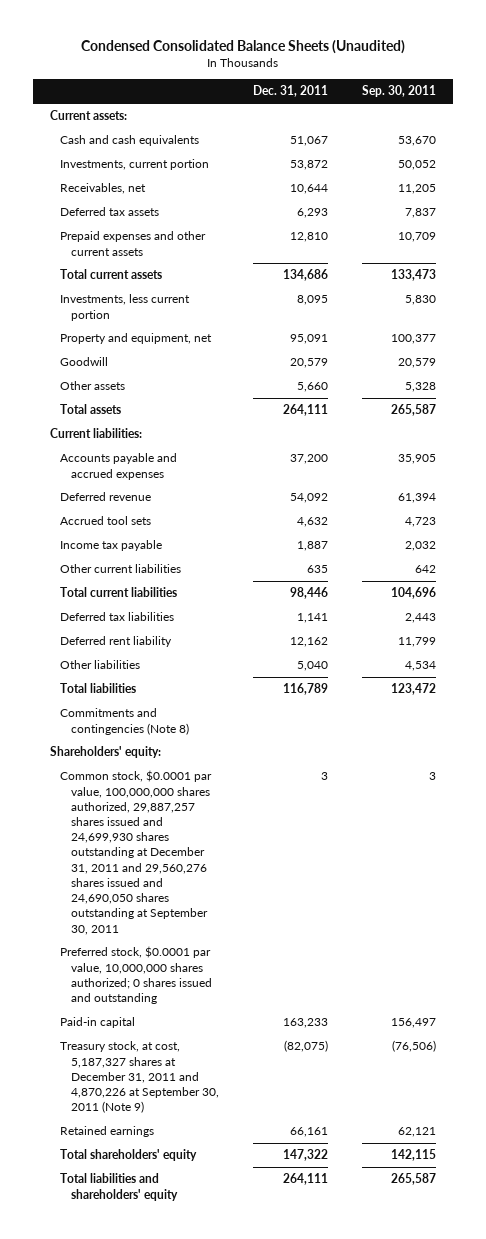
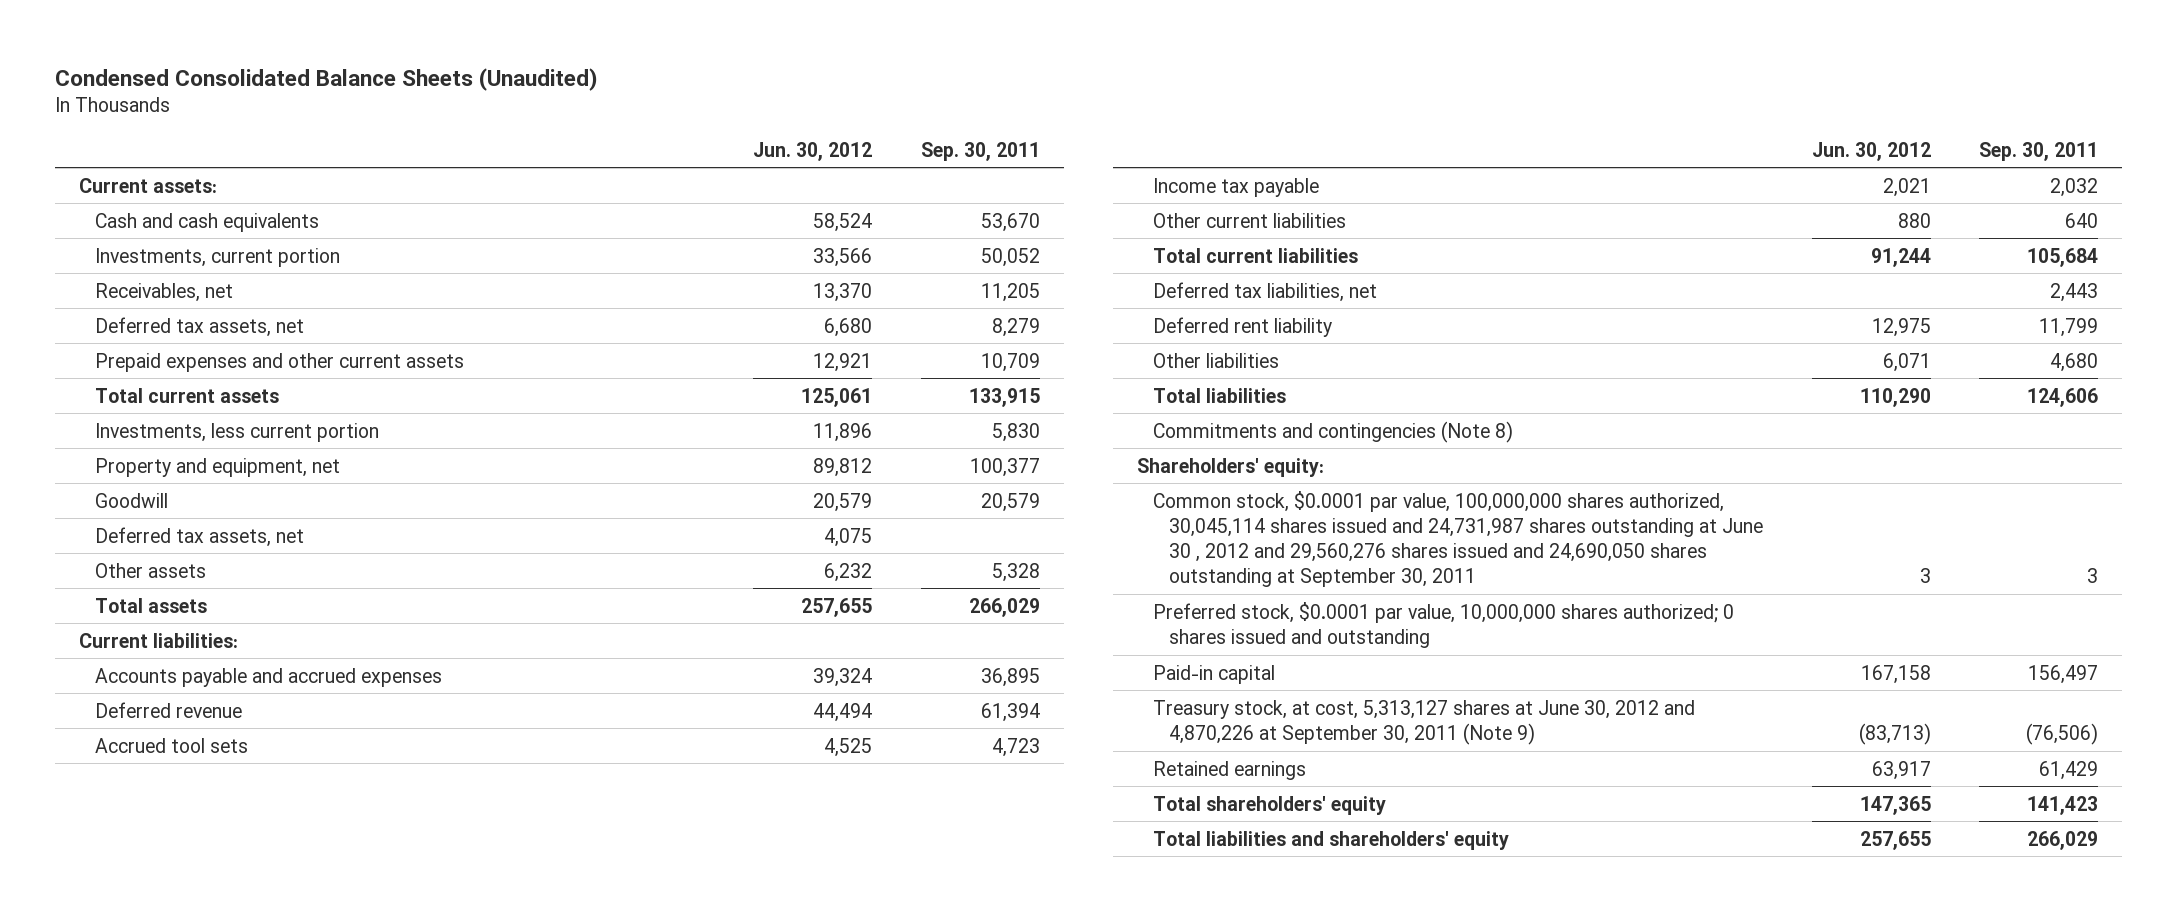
- | Dec. 31, 2011 | Sep. 30, 2011
+ | Jun. 30, 2012 | Sep. 30, 2011
- Deferred tax assets | 6,293 | 7,837
+ Deferred tax assets, net | 6,680 | 8,279
- Total current assets | 134,686 | 133,473
+ Total current assets | 125,061 | 133,915
+ Deferred tax assets, net | 4,075 |
- Total assets | 264,111 | 265,587
+ Total assets | 257,655 | 266,029
- Accounts payable and accrued expenses | 37,200 | 35,905
+ Accounts payable and accrued expenses | 39,324 | 36,895
- Other current liabilities | 635 | 642
- Total current liabilities | 98,446 | 104,696
- Deferred tax liabilities | 1,141 | 2,443
+ Other current liabilities | 880 | 640
+ Total current liabilities | 91,244 | 105,684
+ Deferred tax liabilities, net | | 2,443
- Other liabilities | 5,040 | 4,534
- Total liabilities | 116,789 | 123,472
+ Other liabilities | 6,071 | 4,680
+ Total liabilities | 110,290 | 124,606
- Common stock, $0.0001 par value, 100,000,000 shares authorized, 29,887,257 shares issued and 24,699,930 shares outstanding at December 31, 2011 and 29,560,276 shares issued and 24,690,050 shares outstanding at September 30, 2011 | 3 | 3
+ Common stock, $0.0001 par value, 100,000,000 shares authorized, 30,045,114 shares issued and 24,731,987 shares outstanding at June 30 , 2012 and 29,560,276 shares issued and 24,690,050 shares outstanding at September 30, 2011 | 3 | 3
- Treasury stock, at cost, 5,187,327 shares at December 31, 2011 and 4,870,226 at September 30, 2011 (Note 9) | (82,075) | (76,506)
- Retained earnings | 66,161 | 62,121
- Total shareholders' equity | 147,322 | 142,115
- Total liabilities and shareholders' equity | 264,111 | 265,587
+ Treasury stock, at cost, 5,313,127 shares at June 30, 2012 and 4,870,226 at September 30, 2011 (Note 9) | (83,713) | (76,506)
+ Retained earnings | 63,917 | 61,429
+ Total shareholders' equity | 147,365 | 141,423
+ Total liabilities and shareholders' equity | 257,655 | 266,029

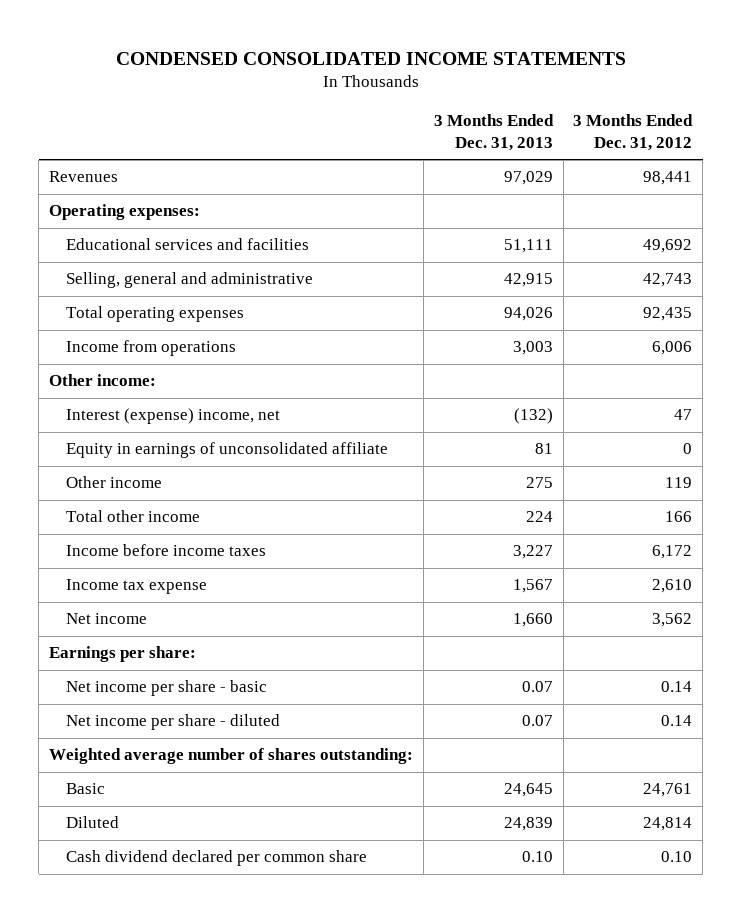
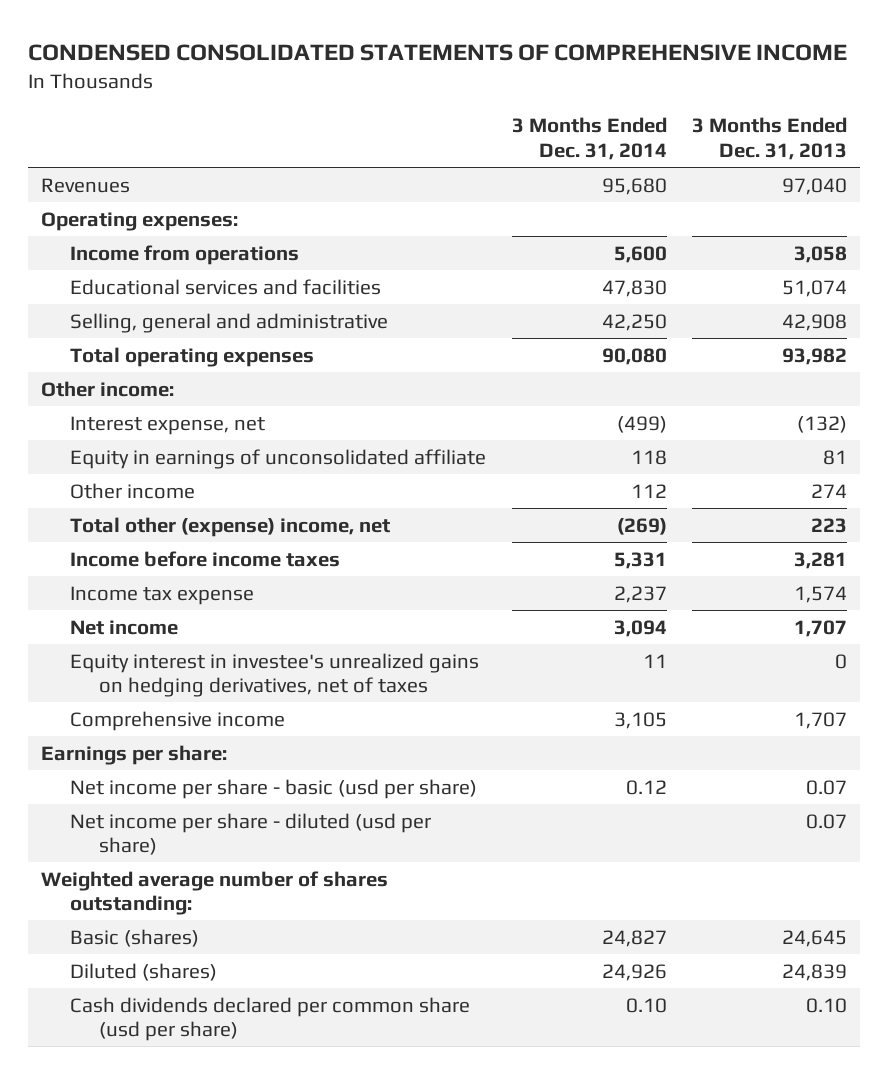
- CONDENSED CONSOLIDATED INCOME STATEMENTS
+ CONDENSED CONSOLIDATED STATEMENTS OF COMPREHENSIVE INCOME
- | 3 Months Ended Dec. 31, 2013 | 3 Months Ended Dec. 31, 2012
+ | 3 Months Ended Dec. 31, 2014 | 3 Months Ended Dec. 31, 2013
- Revenues | 97,029 | 98,441
+ Revenues | 95,680 | 97,040
- Educational services and facilities | 51,111 | 49,692
- Selling, general and administrative | 42,915 | 42,743
- Total operating expenses | 94,026 | 92,435
- Income from operations | 3,003 | 6,006
+ Income from operations | 5,600 | 3,058
+ Educational services and facilities | 47,830 | 51,074
+ Selling, general and administrative | 42,250 | 42,908
+ Total operating expenses | 90,080 | 93,982
- Interest (expense) income, net | (132) | 47
+ Interest expense, net | (499) | (132)
- Other income | 275 | 119
- Total other income | 224 | 166
- Income before income taxes | 3,227 | 6,172
- Income tax expense | 1,567 | 2,610
- Net income | 1,660 | 3,562
+ Other income | 112 | 274
+ Total other (expense) income, net | (269) | 223
+ Income before income taxes | 5,331 | 3,281
+ Income tax expense | 2,237 | 1,574
+ Net income | 3,094 | 1,707
+ Equity interest in investee's unrealized gains on hedging derivatives, net of taxes | 11 | 0
+ Comprehensive income | 3,105 | 1,707
- Net income per share - basic | 0.07 | 0.14
- Net income per share - diluted | 0.07 | 0.14
+ Net income per share - basic (usd per share) | 0.12 | 0.07
+ Net income per share - diluted (usd per share) | | 0.07
- Basic | 24,645 | 24,761
- Diluted | 24,839 | 24,814
- Cash dividend declared per common share | 0.10 | 0.10
+ Basic (shares) | 24,827 | 24,645
+ Diluted (shares) | 24,926 | 24,839
+ Cash dividends declared per common share (usd per share) | 0.10 | 0.10

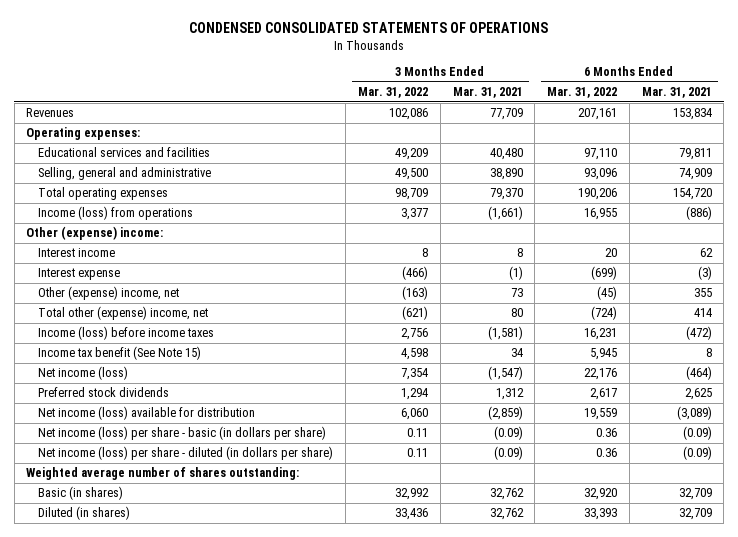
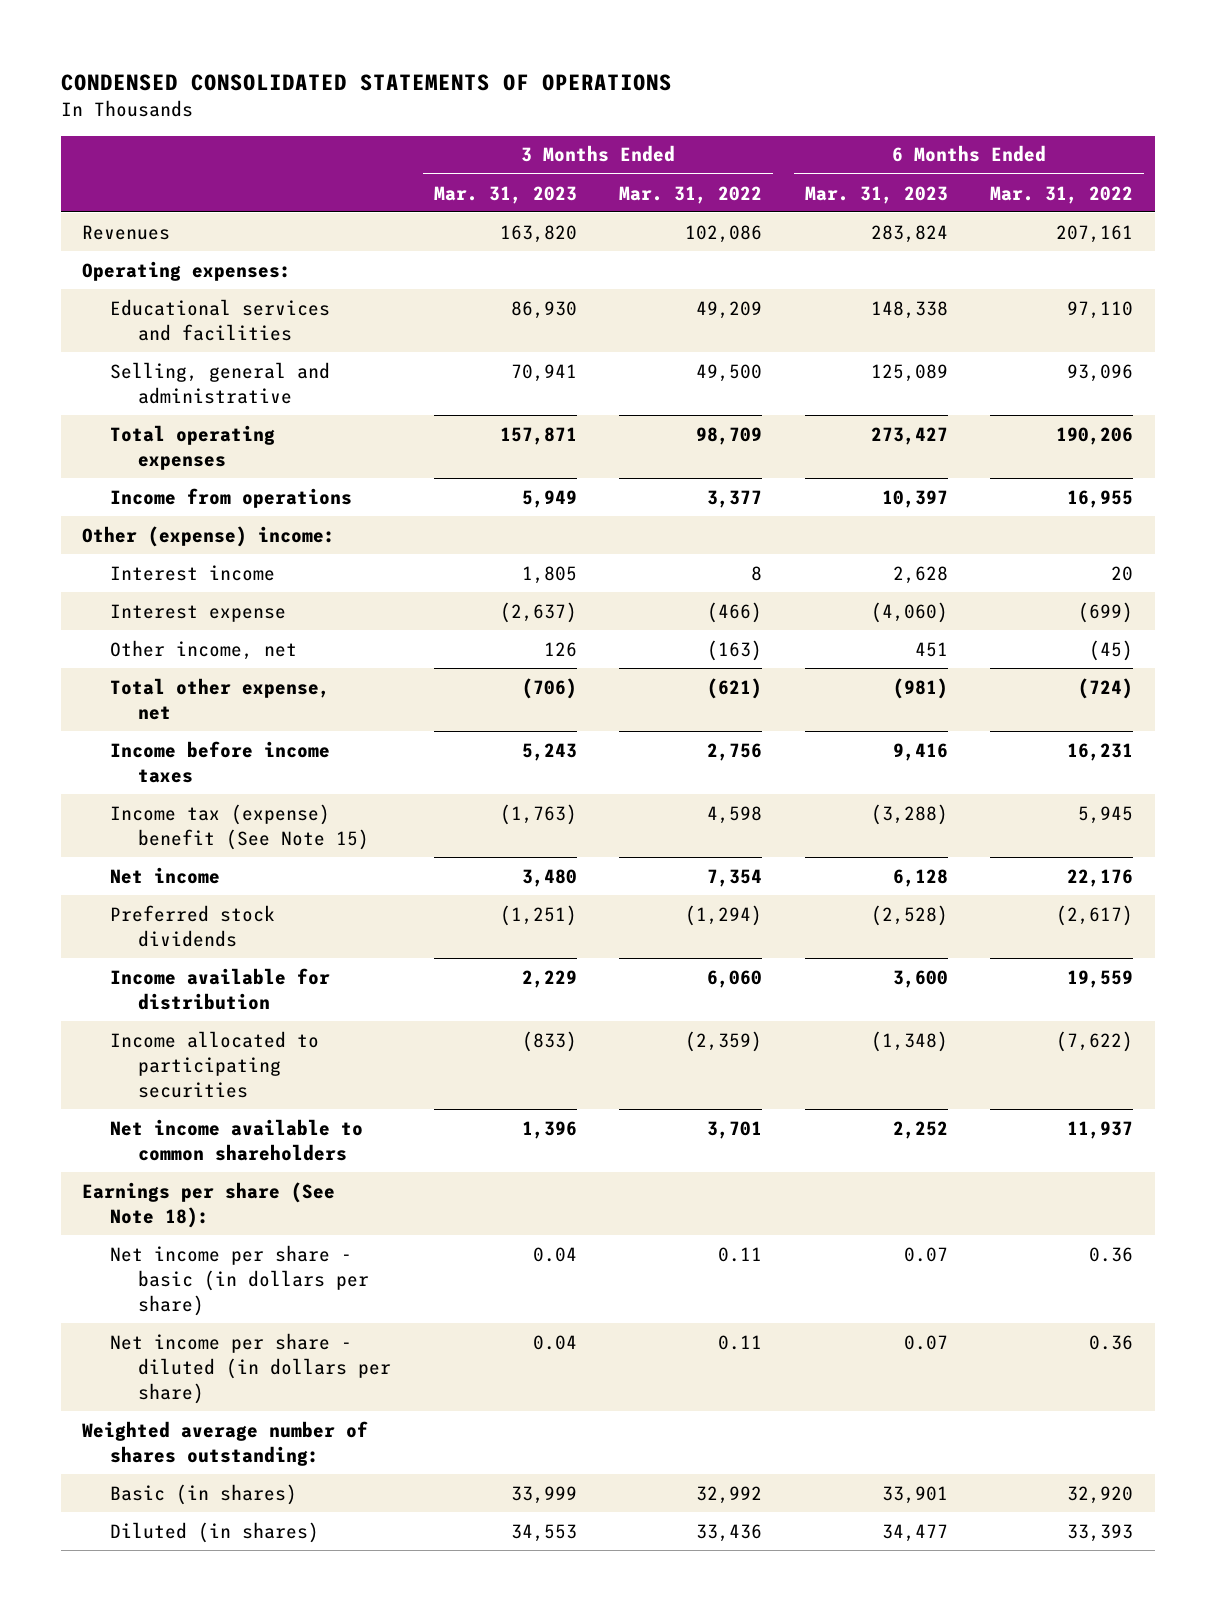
- | 3 Months Ended Mar. 31, 2022 | 3 Months Ended Mar. 31, 2021 | 6 Months Ended Mar. 31, 2022 | 6 Months Ended Mar. 31, 2021
+ | 3 Months Ended Mar. 31, 2023 | 3 Months Ended Mar. 31, 2022 | 6 Months Ended Mar. 31, 2023 | 6 Months Ended Mar. 31, 2022
- Income (loss) from operations | 3,377 | (1,661) | 16,955 | (886)
+ Income from operations | 5,949 | 3,377 | 10,397 | 16,955
- Other (expense) income, net | (163) | 73 | (45) | 355
- Total other (expense) income, net | (621) | 80 | (724) | 414
- Income (loss) before income taxes | 2,756 | (1,581) | 16,231 | (472)
- Income tax benefit (See Note 15) | 4,598 | 34 | 5,945 | 8
- Net income (loss) | 7,354 | (1,547) | 22,176 | (464)
- Preferred stock dividends | 1,294 | 1,312 | 2,617 | 2,625
- Net income (loss) available for distribution | 6,060 | (2,859) | 19,559 | (3,089)
- Net income (loss) per share - basic (in dollars per share) | 0.11 | (0.09) | 0.36 | (0.09)
- Net income (loss) per share - diluted (in dollars per share) | 0.11 | (0.09) | 0.36 | (0.09)
+ Other income, net | 126 | (163) | 451 | (45)
+ Total other expense, net | (706) | (621) | (981) | (724)
+ Income before income taxes | 5,243 | 2,756 | 9,416 | 16,231
+ Income tax (expense) benefit (See Note 15) | (1,763) | 4,598 | (3,288) | 5,945
+ Net income | 3,480 | 7,354 | 6,128 | 22,176
+ Preferred stock dividends | (1,251) | (1,294) | (2,528) | (2,617)
+ Income available for distribution | 2,229 | 6,060 | 3,600 | 19,559
+ Income allocated to participating securities | (833) | (2,359) | (1,348) | (7,622)
+ Net income available to common shareholders | 1,396 | 3,701 | 2,252 | 11,937
+ Earnings per share (See Note 18):
+ Net income per share - basic (in dollars per share) | 0.04 | 0.11 | 0.07 | 0.36
+ Net income per share - diluted (in dollars per share) | 0.04 | 0.11 | 0.07 | 0.36

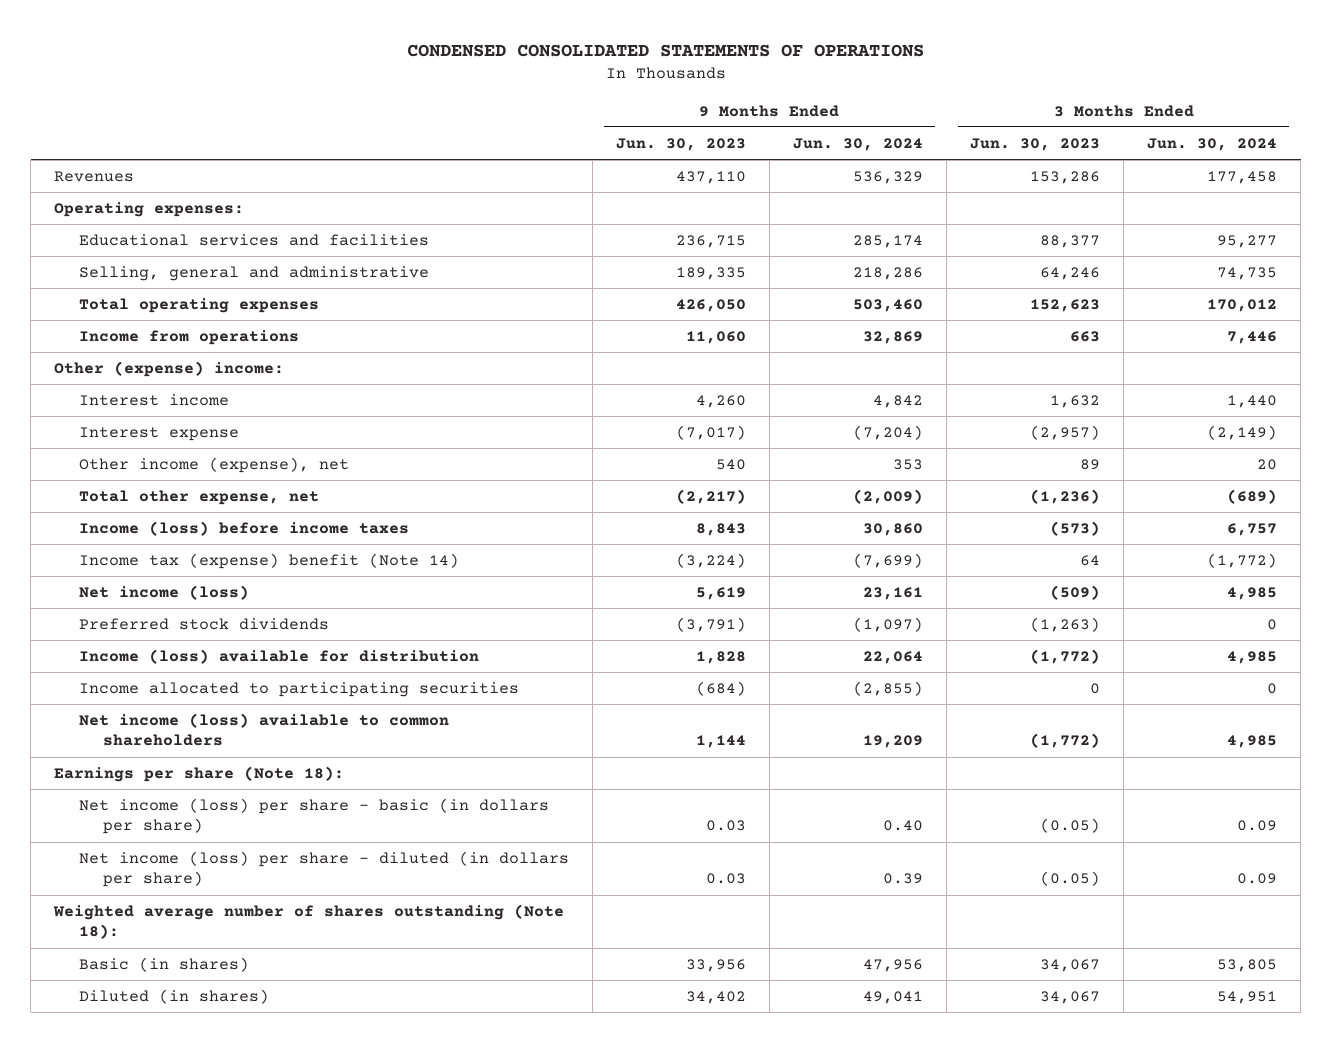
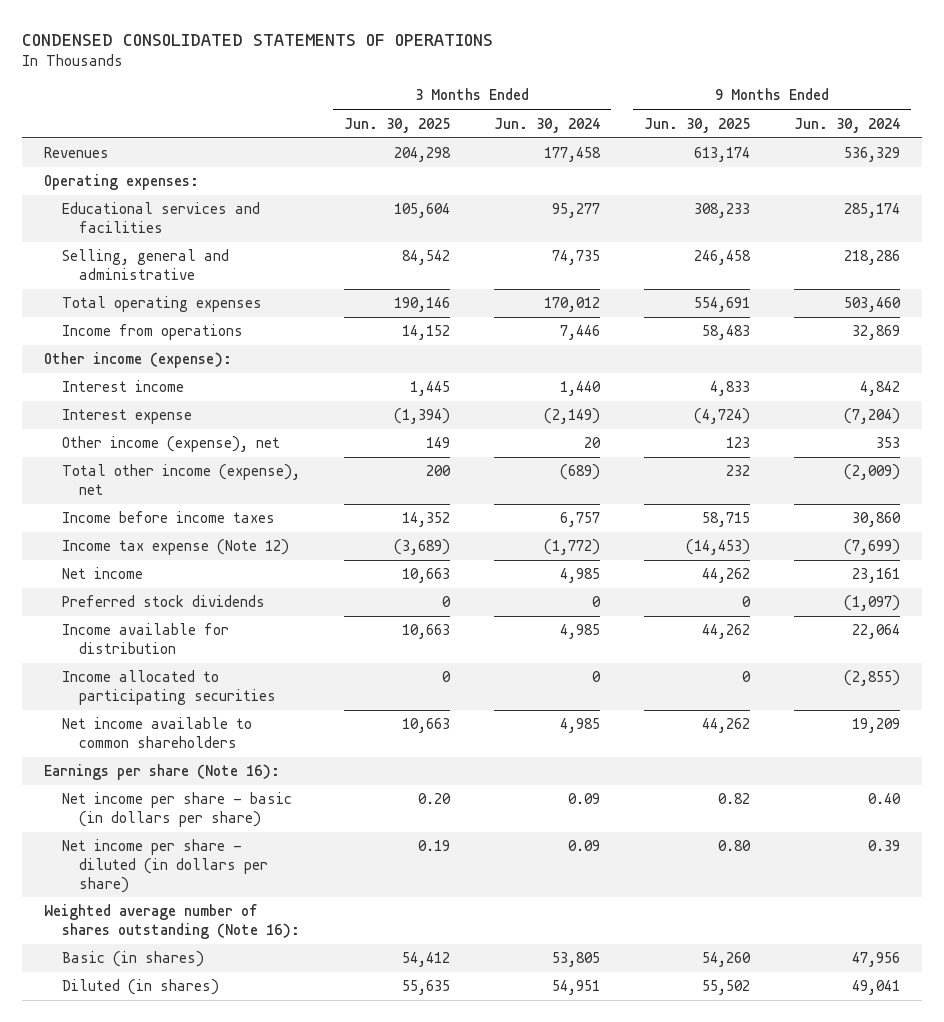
- | 9 Months Ended Jun. 30, 2023 | 9 Months Ended Jun. 30, 2024 | 3 Months Ended Jun. 30, 2023 | 3 Months Ended Jun. 30, 2024
+ | 3 Months Ended Jun. 30, 2025 | 3 Months Ended Jun. 30, 2024 | 9 Months Ended Jun. 30, 2025 | 9 Months Ended Jun. 30, 2024
- Other (expense) income:
+ Other income (expense):
- Total other expense, net | (2,217) | (2,009) | (1,236) | (689)
- Income (loss) before income taxes | 8,843 | 30,860 | (573) | 6,757
- Income tax (expense) benefit (Note 14) | (3,224) | (7,699) | 64 | (1,772)
- Net income (loss) | 5,619 | 23,161 | (509) | 4,985
+ Total other income (expense), net | 200 | (689) | 232 | (2,009)
+ Income before income taxes | 14,352 | 6,757 | 58,715 | 30,860
+ Income tax expense (Note 12) | (3,689) | (1,772) | (14,453) | (7,699)
+ Net income | 10,663 | 4,985 | 44,262 | 23,161
- Income (loss) available for distribution | 1,828 | 22,064 | (1,772) | 4,985
+ Income available for distribution | 10,663 | 4,985 | 44,262 | 22,064
- Net income (loss) available to common shareholders | 1,144 | 19,209 | (1,772) | 4,985
- Earnings per share (Note 18):
- Net income (loss) per share - basic (in dollars per share) | 0.03 | 0.40 | (0.05) | 0.09
- Net income (loss) per share - diluted (in dollars per share) | 0.03 | 0.39 | (0.05) | 0.09
- Weighted average number of shares outstanding (Note 18):
+ Net income available to common shareholders | 10,663 | 4,985 | 44,262 | 19,209
+ Earnings per share (Note 16):
+ Net income per share - basic (in dollars per share) | 0.20 | 0.09 | 0.82 | 0.40
+ Net income per share - diluted (in dollars per share) | 0.19 | 0.09 | 0.80 | 0.39
+ Weighted average number of shares outstanding (Note 16):

